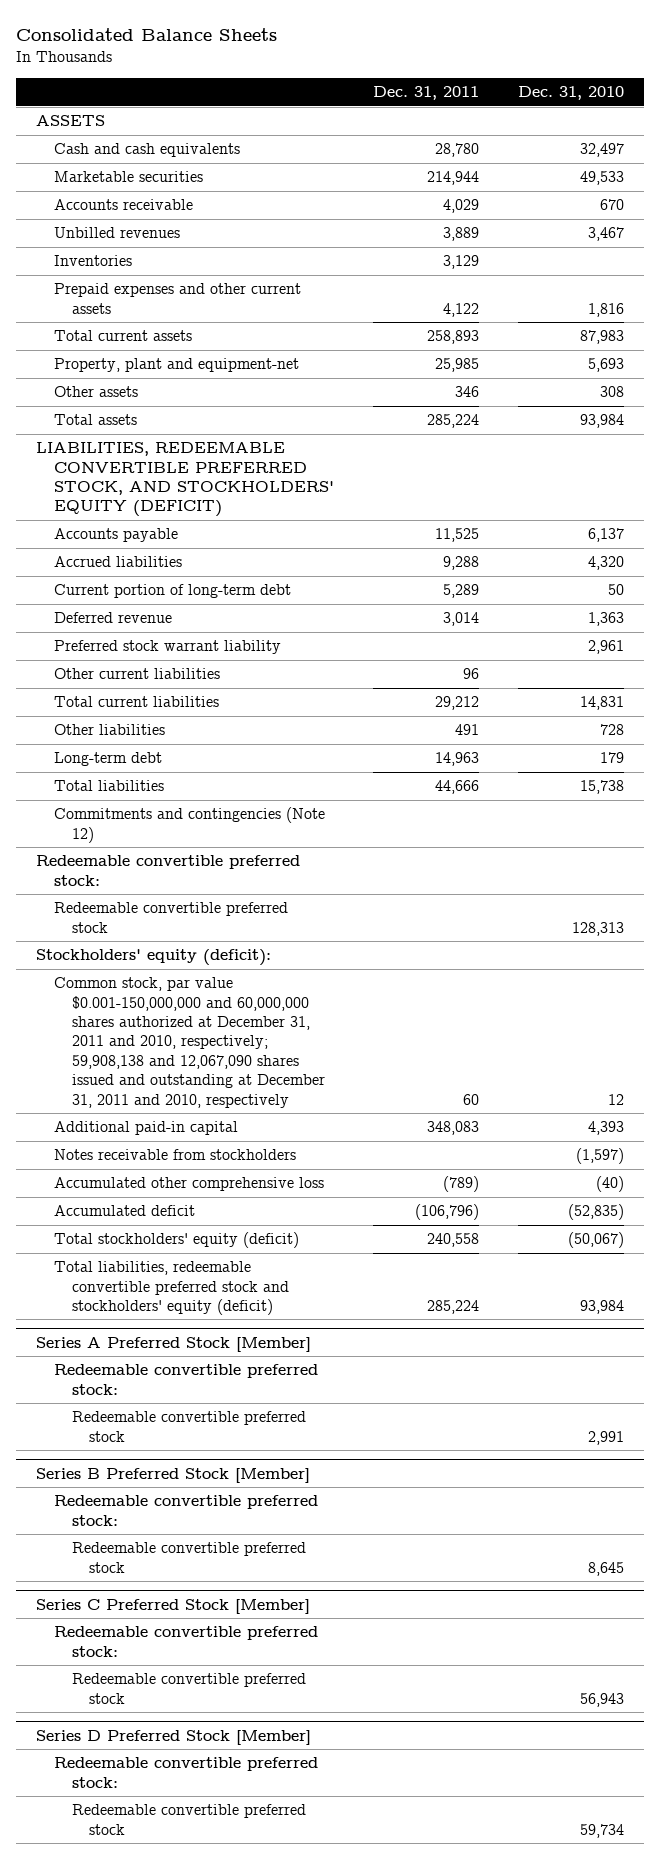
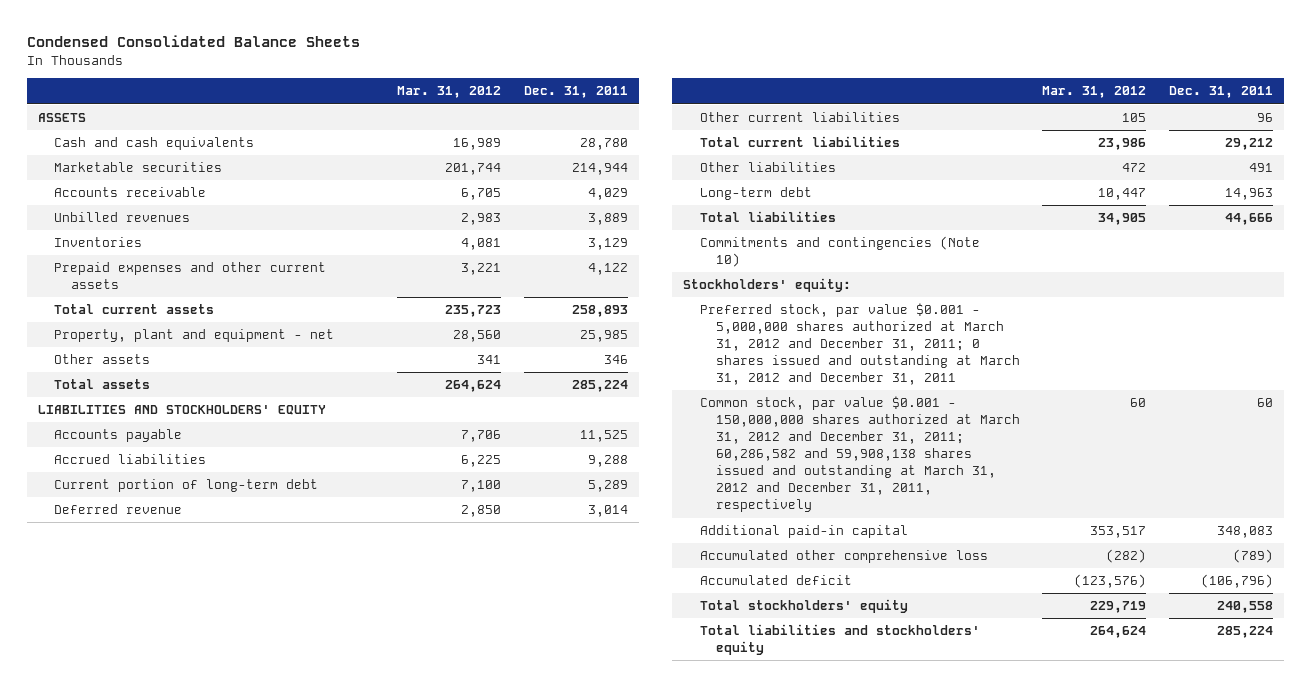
- Consolidated Balance Sheets
+ Condensed Consolidated Balance Sheets
- | Dec. 31, 2011 | Dec. 31, 2010
+ | Mar. 31, 2012 | Dec. 31, 2011
- Property, plant and equipment-net | 25,985 | 5,693
+ Property, plant and equipment - net | 28,560 | 25,985
- LIABILITIES, REDEEMABLE CONVERTIBLE PREFERRED STOCK, AND STOCKHOLDERS' EQUITY (DEFICIT)
+ LIABILITIES AND STOCKHOLDERS' EQUITY
- Preferred stock warrant liability | | 2,961
- Commitments and contingencies (Note 12)
- Redeemable convertible preferred stock:
- Redeemable convertible preferred stock | | 128,313
- Stockholders' equity (deficit):
- Common stock, par value $0.001-150,000,000 and 60,000,000 shares authorized at December 31, 2011 and 2010, respectively; 59,908,138 and 12,067,090 shares issued and outstanding at December 31, 2011 and 2010, respectively | 60 | 12
+ Commitments and contingencies (Note 10)
+ Stockholders' equity:
+ Preferred stock, par value $0.001 - 5,000,000 shares authorized at March 31, 2012 and December 31, 2011; 0 shares issued and outstanding at March 31, 2012 and December 31, 2011
+ Common stock, par value $0.001 - 150,000,000 shares authorized at March 31, 2012 and December 31, 2011; 60,286,582 and 59,908,138 shares issued and outstanding at March 31, 2012 and December 31, 2011, respectively | 60 | 60
- Notes receivable from stockholders | | (1,597)
- Total stockholders' equity (deficit) | 240,558 | (50,067)
- Total liabilities, redeemable convertible preferred stock and stockholders' equity (deficit) | 285,224 | 93,984
- Series A Preferred Stock [Member]
- Redeemable convertible preferred stock:
- Redeemable convertible preferred stock | | 2,991
- Series B Preferred Stock [Member]
- Redeemable convertible preferred stock:
- Redeemable convertible preferred stock | | 8,645
- Series C Preferred Stock [Member]
- Redeemable convertible preferred stock:
- Redeemable convertible preferred stock | | 56,943
- Series D Preferred Stock [Member]
- Redeemable convertible preferred stock:
- Redeemable convertible preferred stock | | 59,734
+ Total stockholders' equity | 229,719 | 240,558
+ Total liabilities and stockholders' equity | 264,624 | 285,224

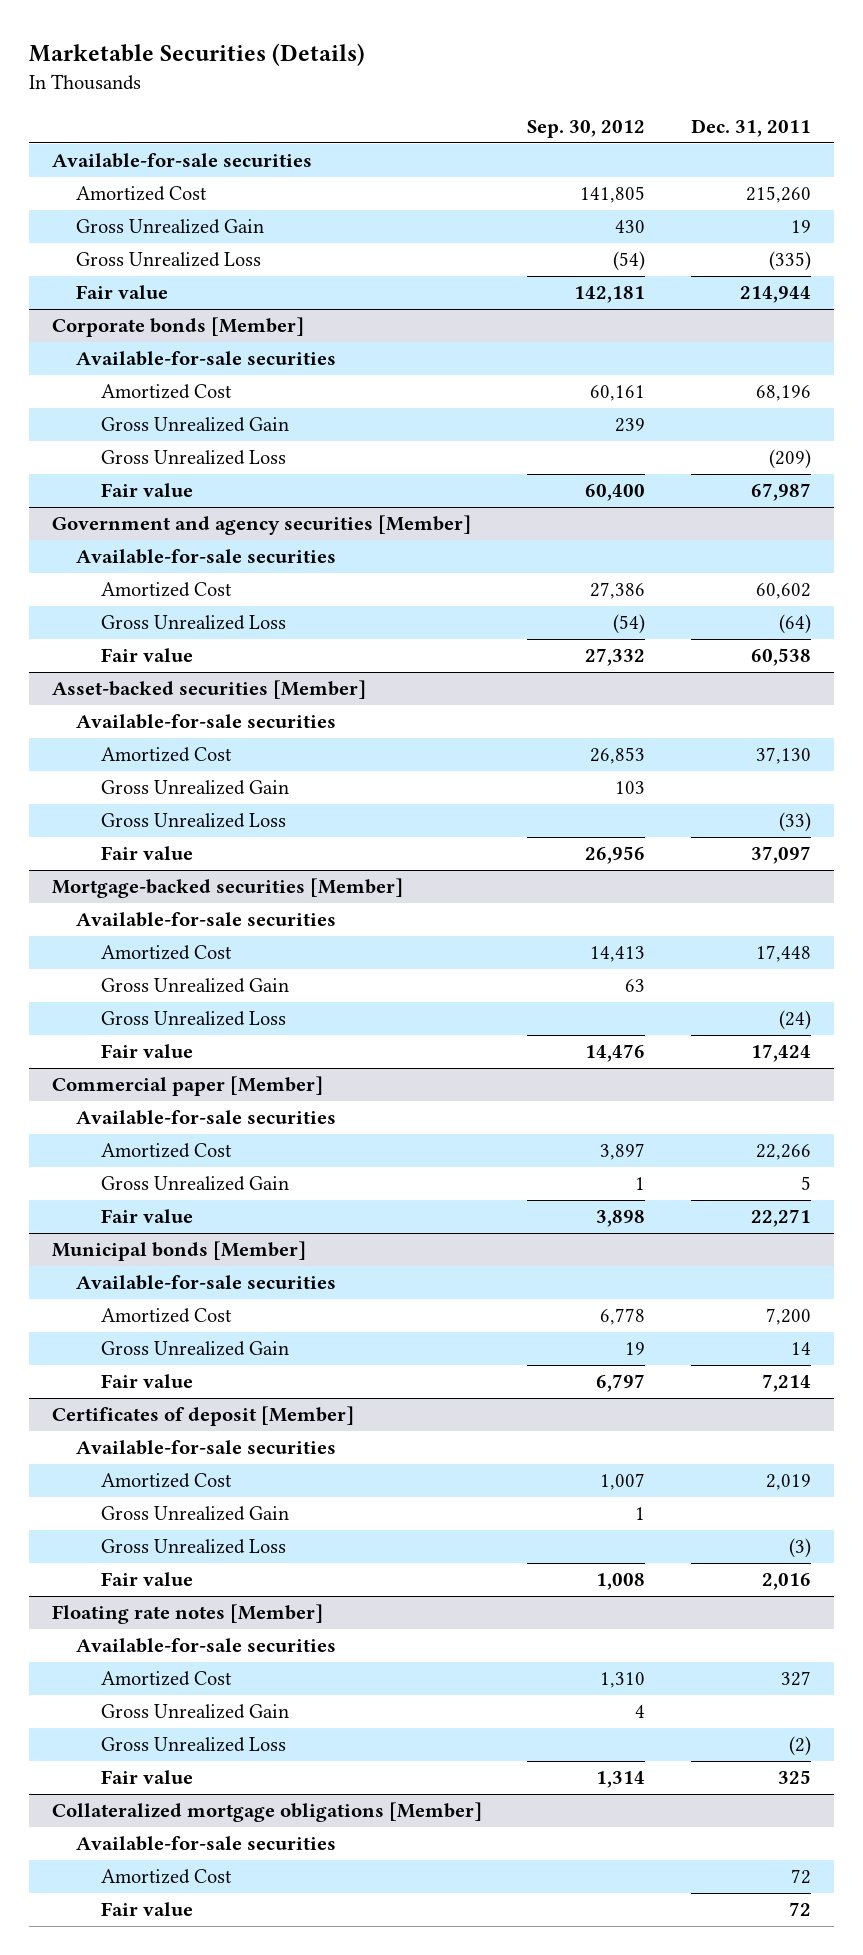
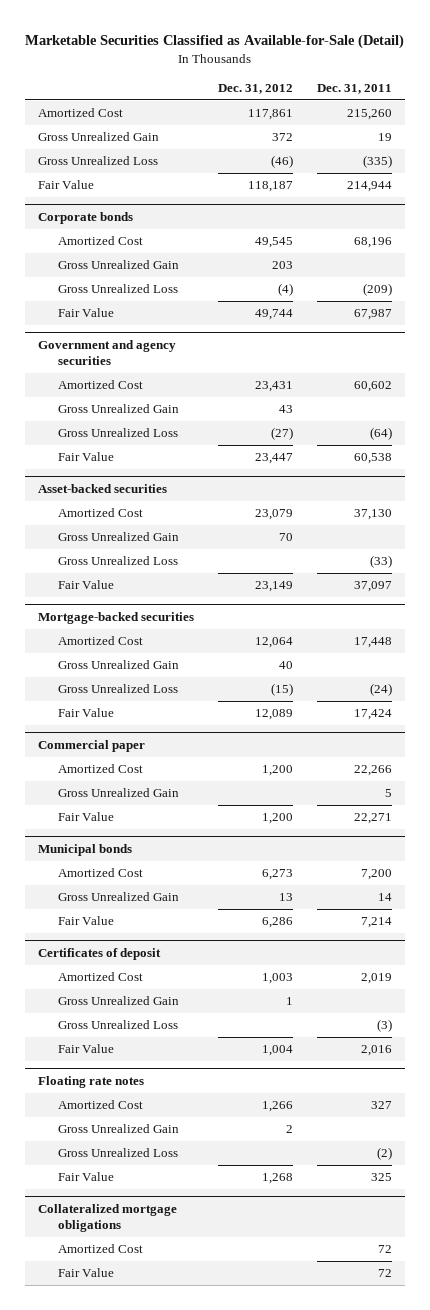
- Marketable Securities (Details)
+ Marketable Securities Classified as Available-for-Sale (Detail)
- | Sep. 30, 2012 | Dec. 31, 2011
+ | Dec. 31, 2012 | Dec. 31, 2011
- Available-for-sale securities
- Fair value | 142,181 | 214,944
- Corporate bonds [Member]
- Available-for-sale securities
+ Fair Value | 118,187 | 214,944
+ Corporate bonds
- Fair value | 60,400 | 67,987
- Government and agency securities [Member]
- Available-for-sale securities
+ Fair Value | 49,744 | 67,987
+ Government and agency securities
+ Gross Unrealized Gain | 43 |
- Fair value | 27,332 | 60,538
- Asset-backed securities [Member]
- Available-for-sale securities
+ Fair Value | 23,447 | 60,538
+ Asset-backed securities
- Fair value | 26,956 | 37,097
- Mortgage-backed securities [Member]
- Available-for-sale securities
+ Fair Value | 23,149 | 37,097
+ Mortgage-backed securities
- Fair value | 14,476 | 17,424
- Commercial paper [Member]
- Available-for-sale securities
+ Fair Value | 12,089 | 17,424
+ Commercial paper
- Fair value | 3,898 | 22,271
- Municipal bonds [Member]
- Available-for-sale securities
+ Fair Value | 1,200 | 22,271
+ Municipal bonds
- Fair value | 6,797 | 7,214
- Certificates of deposit [Member]
- Available-for-sale securities
+ Fair Value | 6,286 | 7,214
+ Certificates of deposit
- Fair value | 1,008 | 2,016
- Floating rate notes [Member]
- Available-for-sale securities
+ Fair Value | 1,004 | 2,016
+ Floating rate notes
- Fair value | 1,314 | 325
- Collateralized mortgage obligations [Member]
- Available-for-sale securities
+ Fair Value | 1,268 | 325
+ Collateralized mortgage obligations
- Fair value | | 72
+ Fair Value | | 72

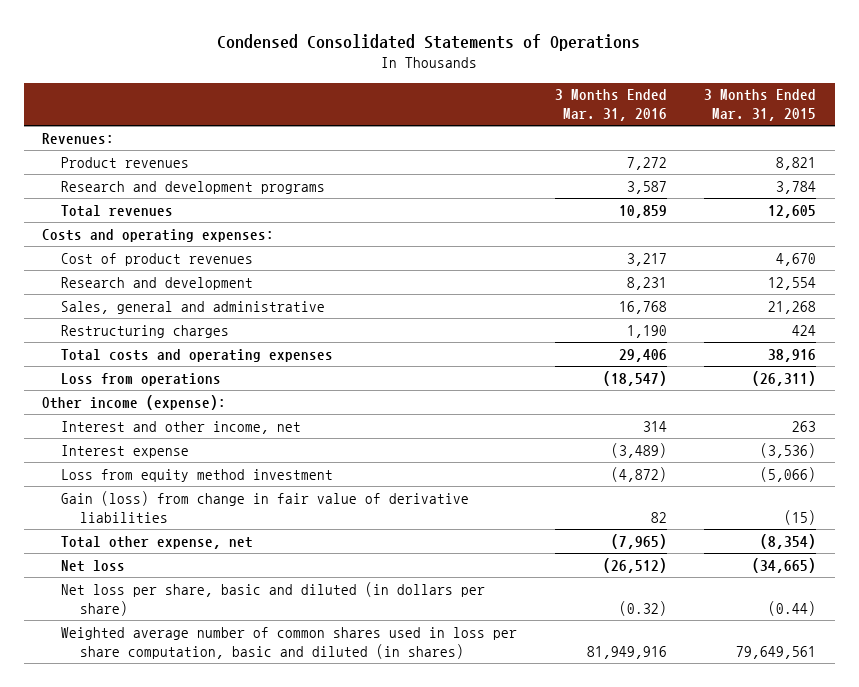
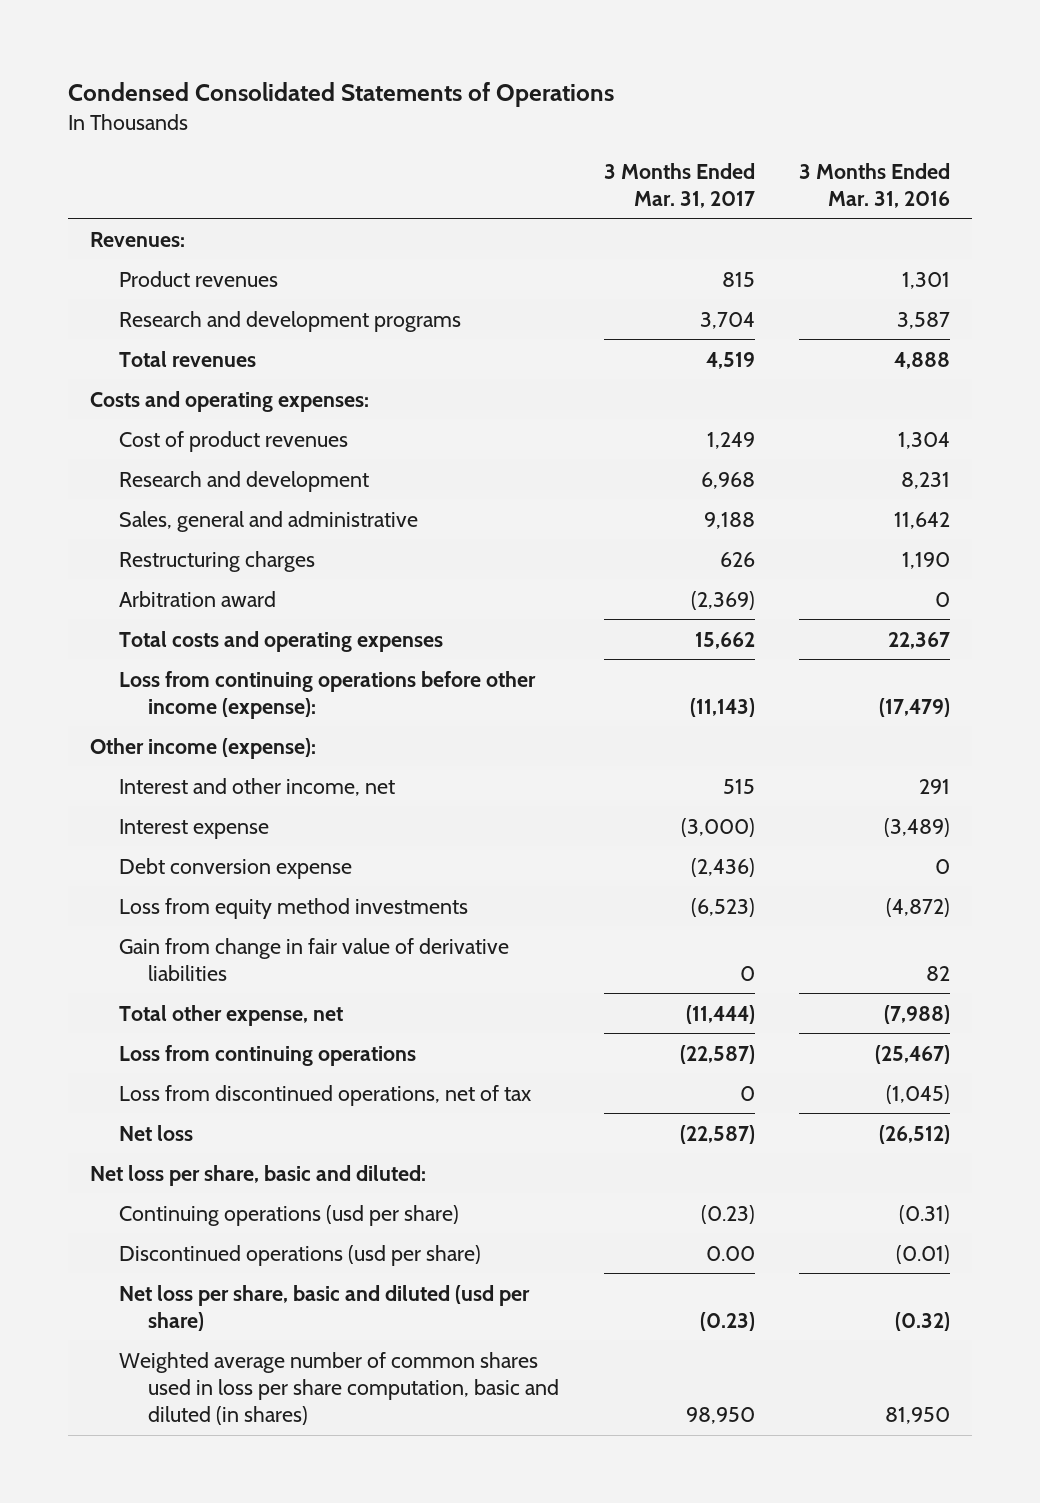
- | 3 Months Ended Mar. 31, 2016 | 3 Months Ended Mar. 31, 2015
+ | 3 Months Ended Mar. 31, 2017 | 3 Months Ended Mar. 31, 2016
- Product revenues | 7,272 | 8,821
+ Product revenues | 815 | 1,301
- Total revenues | 10,859 | 12,605
+ Total revenues | 4,519 | 4,888
- Cost of product revenues | 3,217 | 4,670
+ Cost of product revenues | 1,249 | 1,304
- Sales, general and administrative | 16,768 | 21,268
+ Sales, general and administrative | 9,188 | 11,642
- Total costs and operating expenses | 29,406 | 38,916
- Loss from operations | (18,547) | (26,311)
+ Arbitration award | (2,369) | 0
+ Total costs and operating expenses | 15,662 | 22,367
+ Loss from continuing operations before other income (expense): | (11,143) | (17,479)
- Interest and other income, net | 314 | 263
+ Interest and other income, net | 515 | 291
- Loss from equity method investment | (4,872) | (5,066)
- Gain (loss) from change in fair value of derivative liabilities | 82 | (15)
- Total other expense, net | (7,965) | (8,354)
+ Debt conversion expense | (2,436) | 0
+ Loss from equity method investments | (6,523) | (4,872)
+ Gain from change in fair value of derivative liabilities | 0 | 82
+ Total other expense, net | (11,444) | (7,988)
+ Loss from continuing operations | (22,587) | (25,467)
+ Loss from discontinued operations, net of tax | 0 | (1,045)
- Net loss per share, basic and diluted (in dollars per share) | (0.32) | (0.44)
- Weighted average number of common shares used in loss per share computation, basic and diluted (in shares) | 81,949,916 | 79,649,561
+ Net loss per share, basic and diluted:
+ Continuing operations (usd per share) | (0.23) | (0.31)
+ Discontinued operations (usd per share) | 0.00 | (0.01)
+ Net loss per share, basic and diluted (usd per share) | (0.23) | (0.32)
+ Weighted average number of common shares used in loss per share computation, basic and diluted (in shares) | 98,950 | 81,950

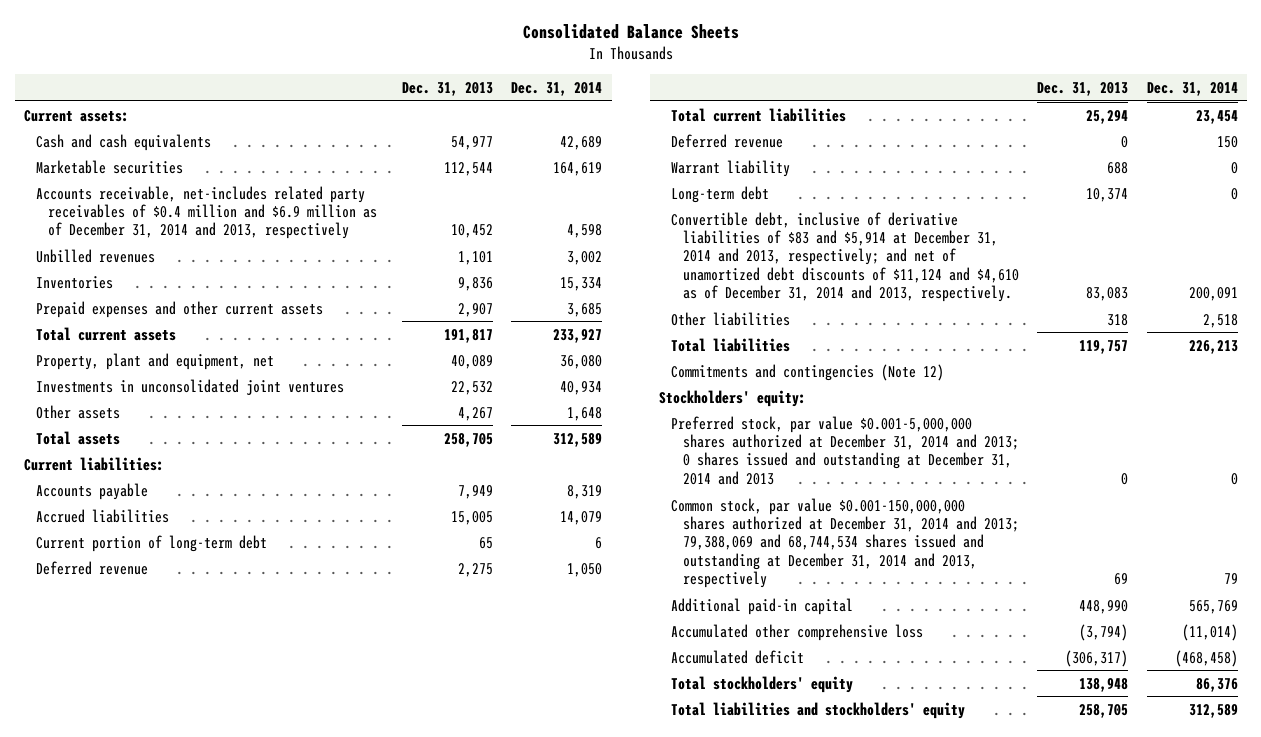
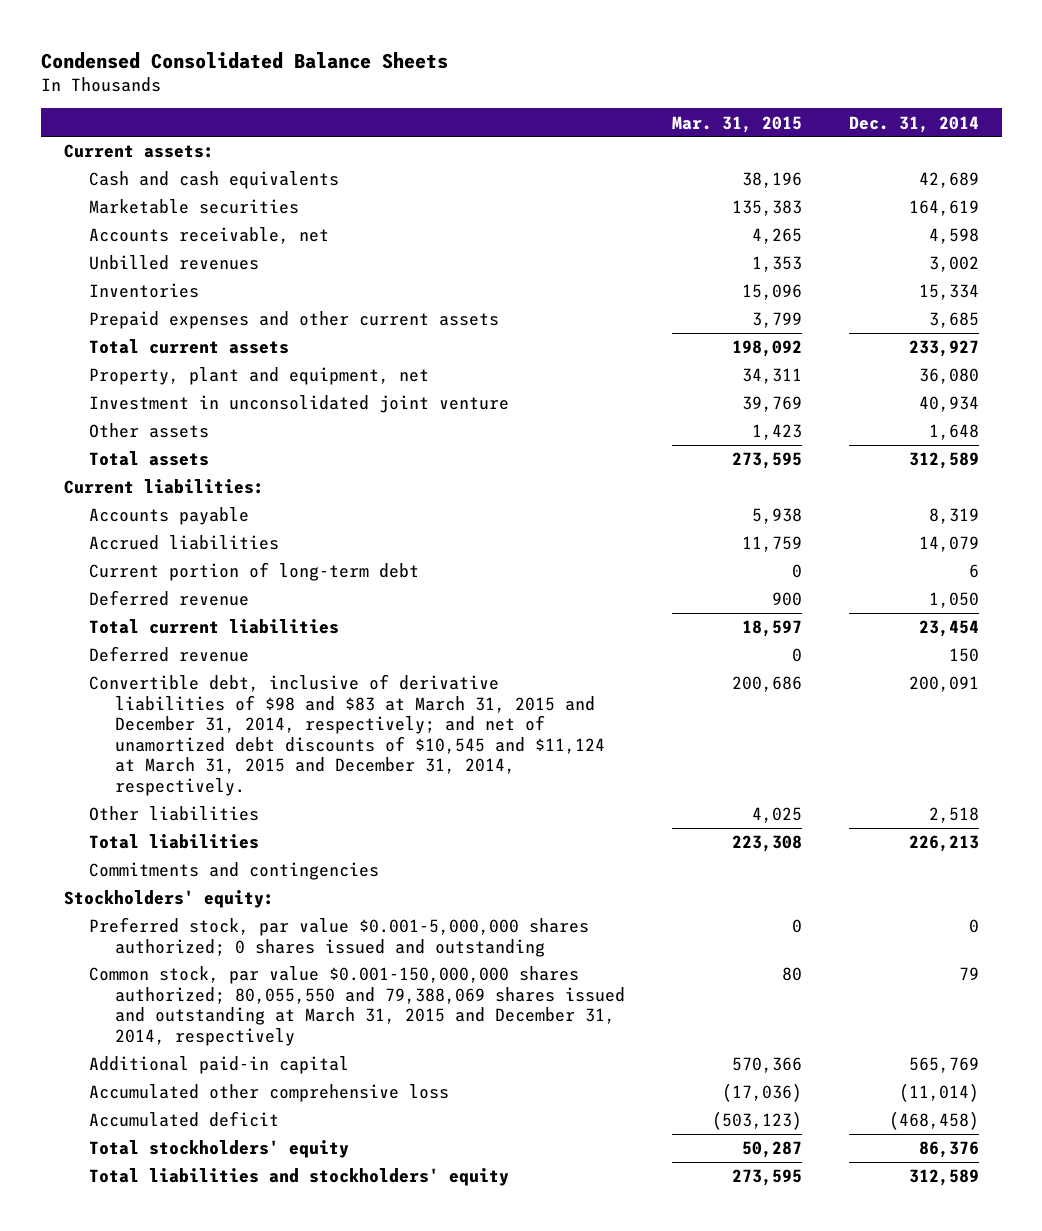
- Consolidated Balance Sheets
+ Condensed Consolidated Balance Sheets
- | Dec. 31, 2013 | Dec. 31, 2014
+ | Mar. 31, 2015 | Dec. 31, 2014
- Accounts receivable, net-includes related party receivables of $0.4 million and $6.9 million as of December 31, 2014 and 2013, respectively | 10,452 | 4,598
+ Accounts receivable, net | 4,265 | 4,598
- Investments in unconsolidated joint ventures | 22,532 | 40,934
+ Investment in unconsolidated joint venture | 39,769 | 40,934
- Warrant liability | 688 | 0
- Long-term debt | 10,374 | 0
- Convertible debt, inclusive of derivative liabilities of $83 and $5,914 at December 31, 2014 and 2013, respectively; and net of unamortized debt discounts of $11,124 and $4,610 as of December 31, 2014 and 2013, respectively. | 83,083 | 200,091
+ Convertible debt, inclusive of derivative liabilities of $98 and $83 at March 31, 2015 and December 31, 2014, respectively; and net of unamortized debt discounts of $10,545 and $11,124 at March 31, 2015 and December 31, 2014, respectively. | 200,686 | 200,091
- Commitments and contingencies (Note 12)
+ Commitments and contingencies
- Preferred stock, par value $0.001-5,000,000 shares authorized at December 31, 2014 and 2013; 0 shares issued and outstanding at December 31, 2014 and 2013 | 0 | 0
- Common stock, par value $0.001-150,000,000 shares authorized at December 31, 2014 and 2013; 79,388,069 and 68,744,534 shares issued and outstanding at December 31, 2014 and 2013, respectively | 69 | 79
+ Preferred stock, par value $0.001-5,000,000 shares authorized; 0 shares issued and outstanding | 0 | 0
+ Common stock, par value $0.001-150,000,000 shares authorized; 80,055,550 and 79,388,069 shares issued and outstanding at March 31, 2015 and December 31, 2014, respectively | 80 | 79

